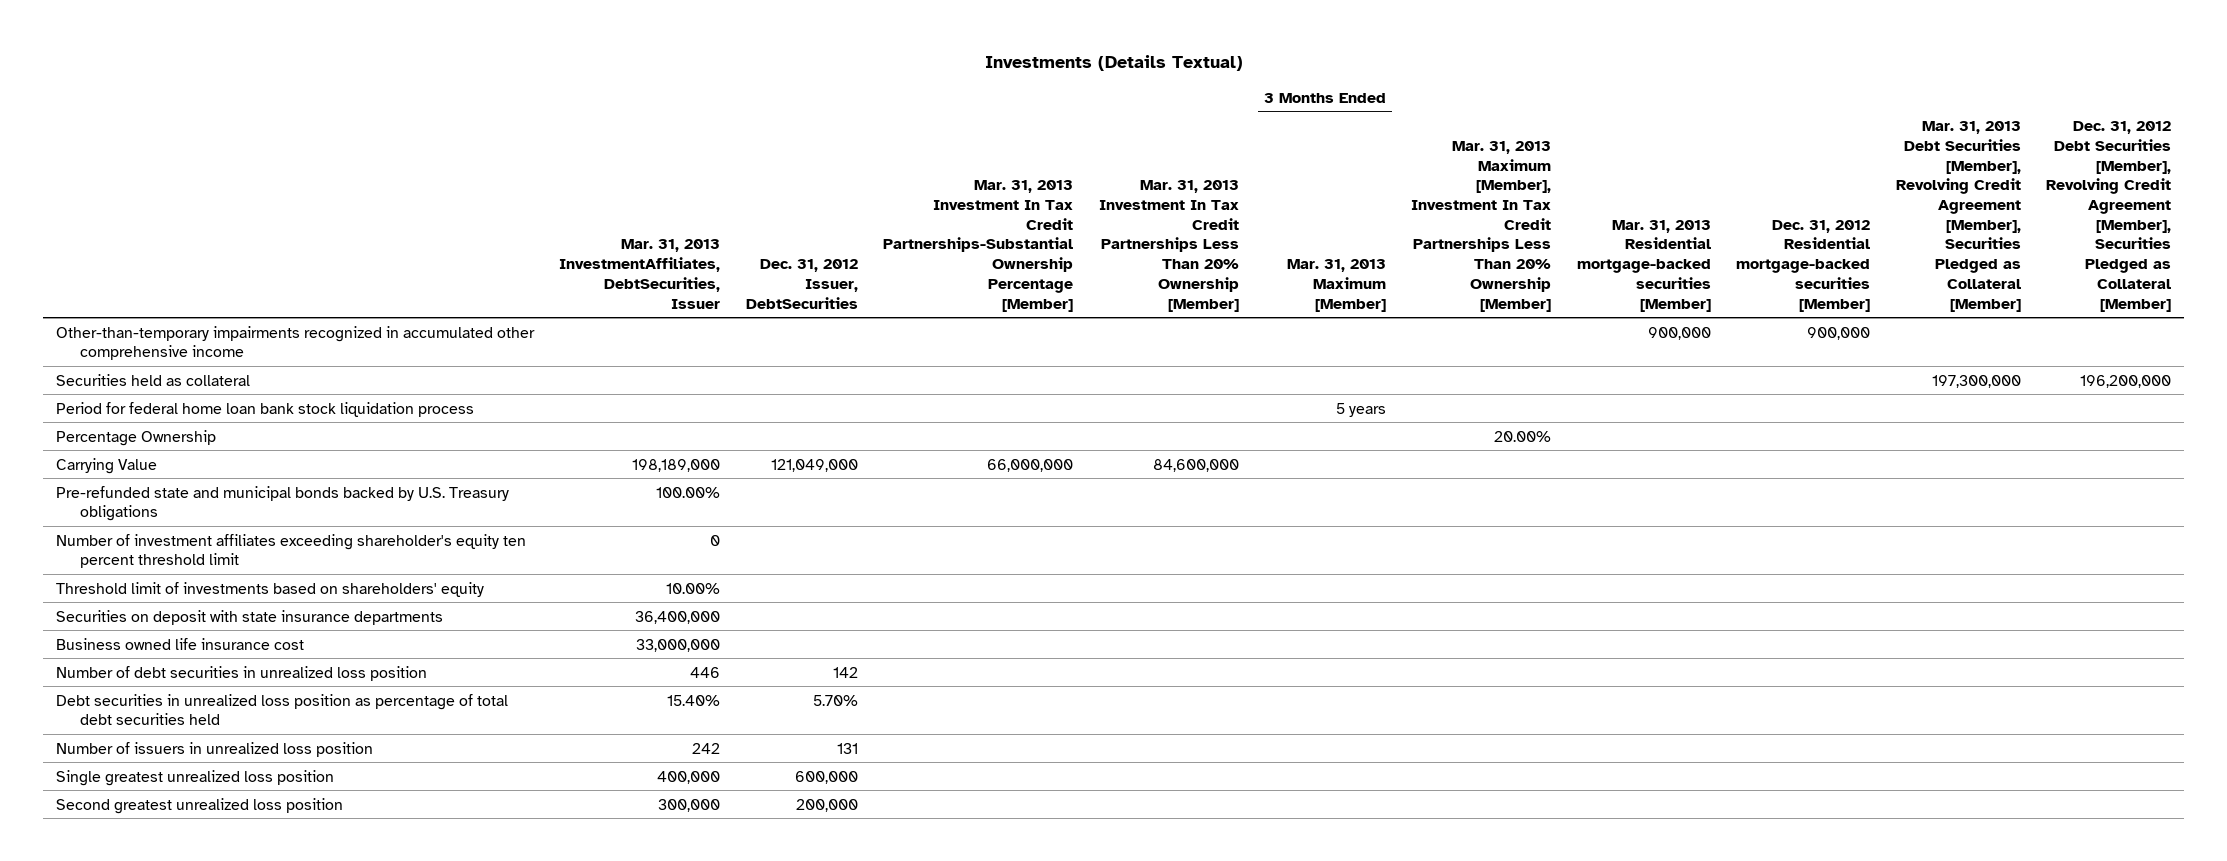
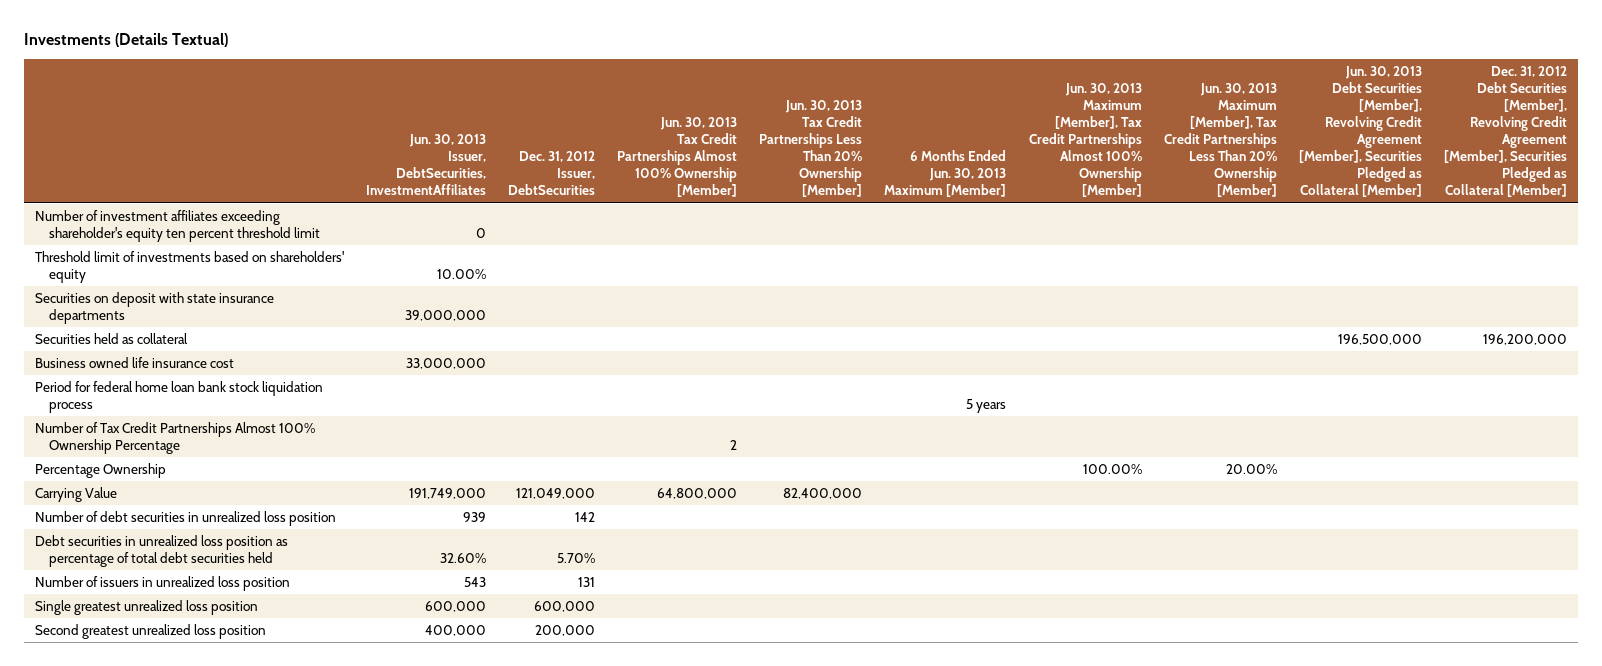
- | Mar. 31, 2013 InvestmentAffiliates, DebtSecurities, Issuer | Dec. 31, 2012 Issuer, DebtSecurities | Mar. 31, 2013 Investment In Tax Credit Partnerships-Substantial Ownership Percentage [Member] | Mar. 31, 2013 Investment In Tax Credit Partnerships Less Than 20% Ownership [Member] | 3 Months Ended Mar. 31, 2013 Maximum [Member] | Mar. 31, 2013 Maximum [Member], Investment In Tax Credit Partnerships Less Than 20% Ownership [Member] | Mar. 31, 2013 Residential mortgage-backed securities [Member] | Dec. 31, 2012 Residential mortgage-backed securities [Member] | Mar. 31, 2013 Debt Securities [Member], Revolving Credit Agreement [Member], Securities Pledged as Collateral [Member] | Dec. 31, 2012 Debt Securities [Member], Revolving Credit Agreement [Member], Securities Pledged as Collateral [Member]
+ | Jun. 30, 2013 Issuer, DebtSecurities, InvestmentAffiliates | Dec. 31, 2012 Issuer, DebtSecurities | Jun. 30, 2013 Tax Credit Partnerships Almost 100% Ownership [Member] | Jun. 30, 2013 Tax Credit Partnerships Less Than 20% Ownership [Member] | 6 Months Ended Jun. 30, 2013 Maximum [Member] | Jun. 30, 2013 Maximum [Member], Tax Credit Partnerships Almost 100% Ownership [Member] | Jun. 30, 2013 Maximum [Member], Tax Credit Partnerships Less Than 20% Ownership [Member] | Jun. 30, 2013 Debt Securities [Member], Revolving Credit Agreement [Member], Securities Pledged as Collateral [Member] | Dec. 31, 2012 Debt Securities [Member], Revolving Credit Agreement [Member], Securities Pledged as Collateral [Member]
- Other-than-temporary impairments recognized in accumulated other comprehensive income | | | | | | | 900,000 | 900,000 | |
- Pre-refunded state and municipal bonds backed by U.S. Treasury obligations | 100.00% | | | | | | | | |
moved down: Securities held as collateral | | | | | | | | 196,500,000 | 196,200,000
moved down: Period for federal home loan bank stock liquidation process | | | | | 5 years | | | |
+ Number of Tax Credit Partnerships Almost 100% Ownership Percentage | | | 2 | | | | | |
moved down: Percentage Ownership | | | | | | 100.00% | 20.00% | |
moved down: Carrying Value | 191,749,000 | 121,049,000 | 64,800,000 | 82,400,000 | | | | |

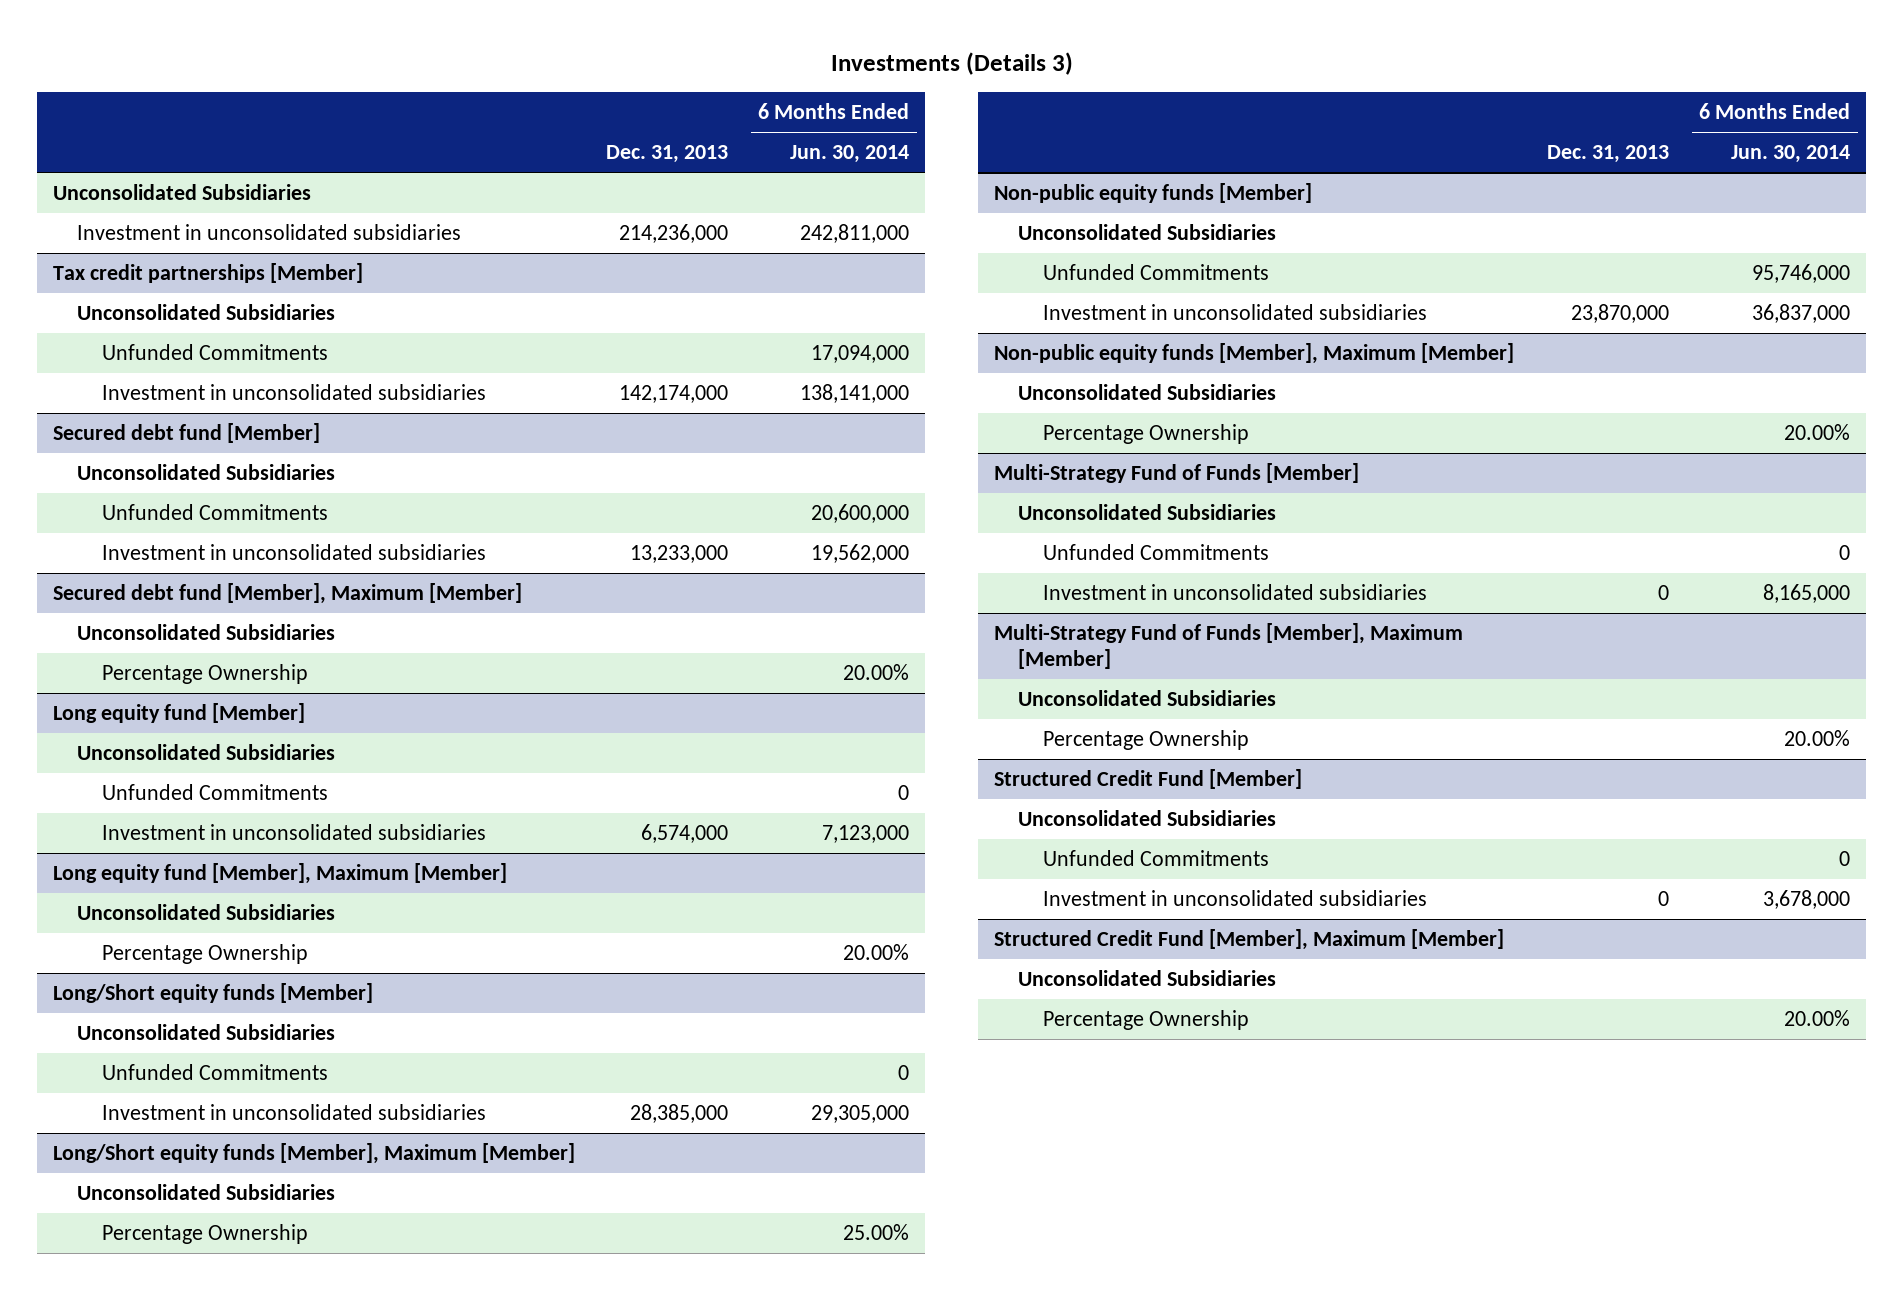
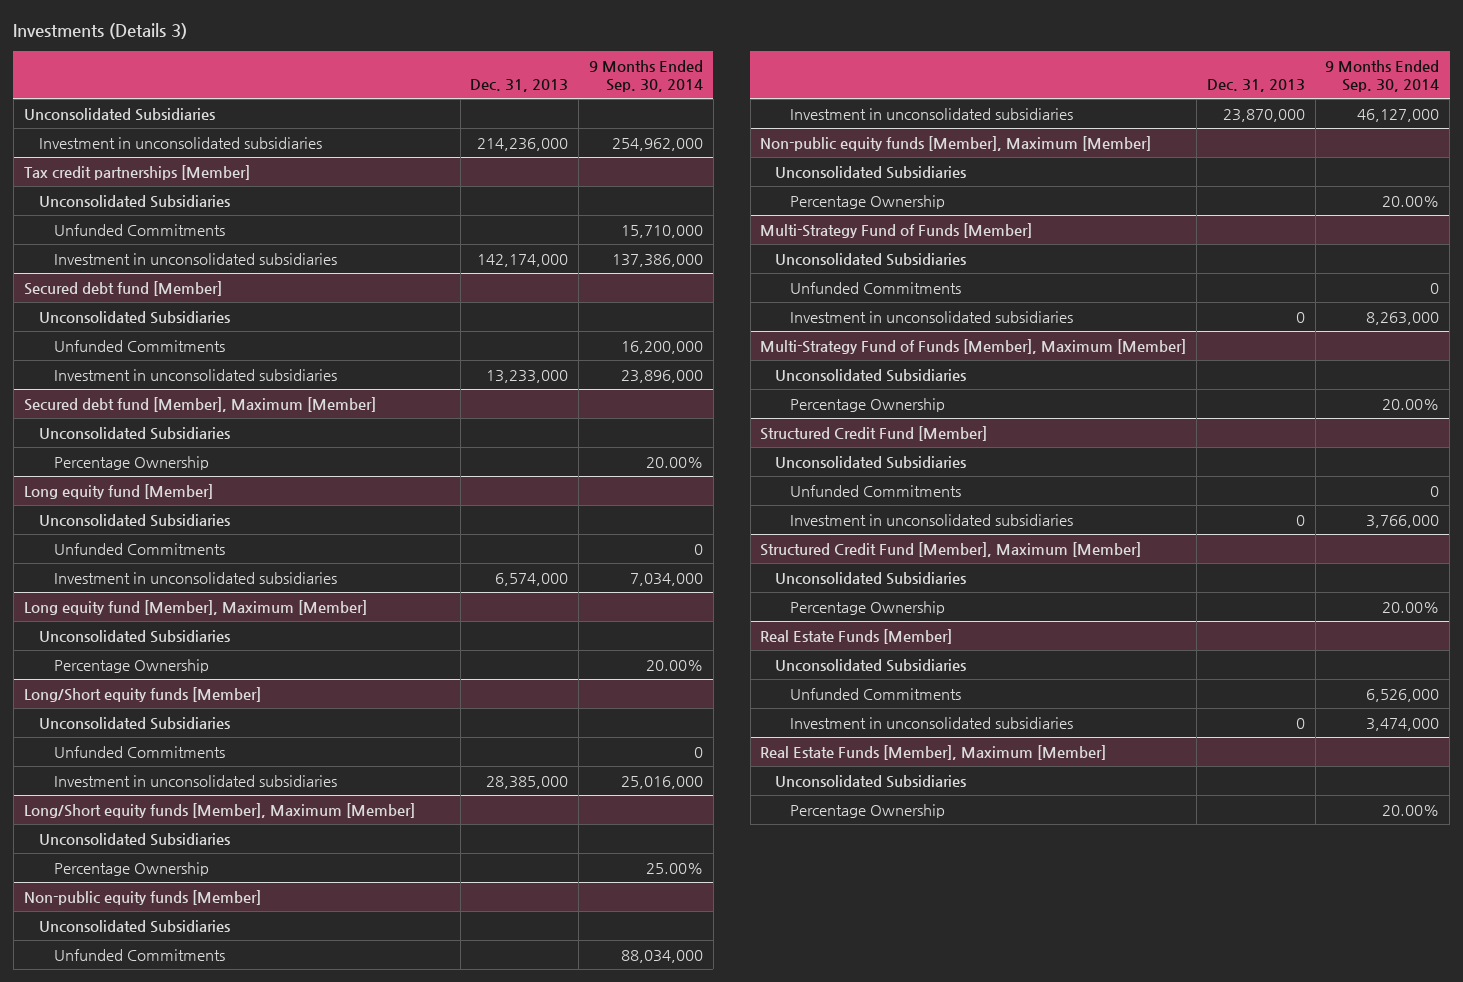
- | Dec. 31, 2013 | 6 Months Ended Jun. 30, 2014
+ | Dec. 31, 2013 | 9 Months Ended Sep. 30, 2014
+ Real Estate Funds [Member]
+ Unconsolidated Subsidiaries
+ Unfunded Commitments | | 6,526,000
+ Investment in unconsolidated subsidiaries | 0 | 3,474,000
+ Real Estate Funds [Member], Maximum [Member]
+ Unconsolidated Subsidiaries
+ Percentage Ownership | | 20.00%

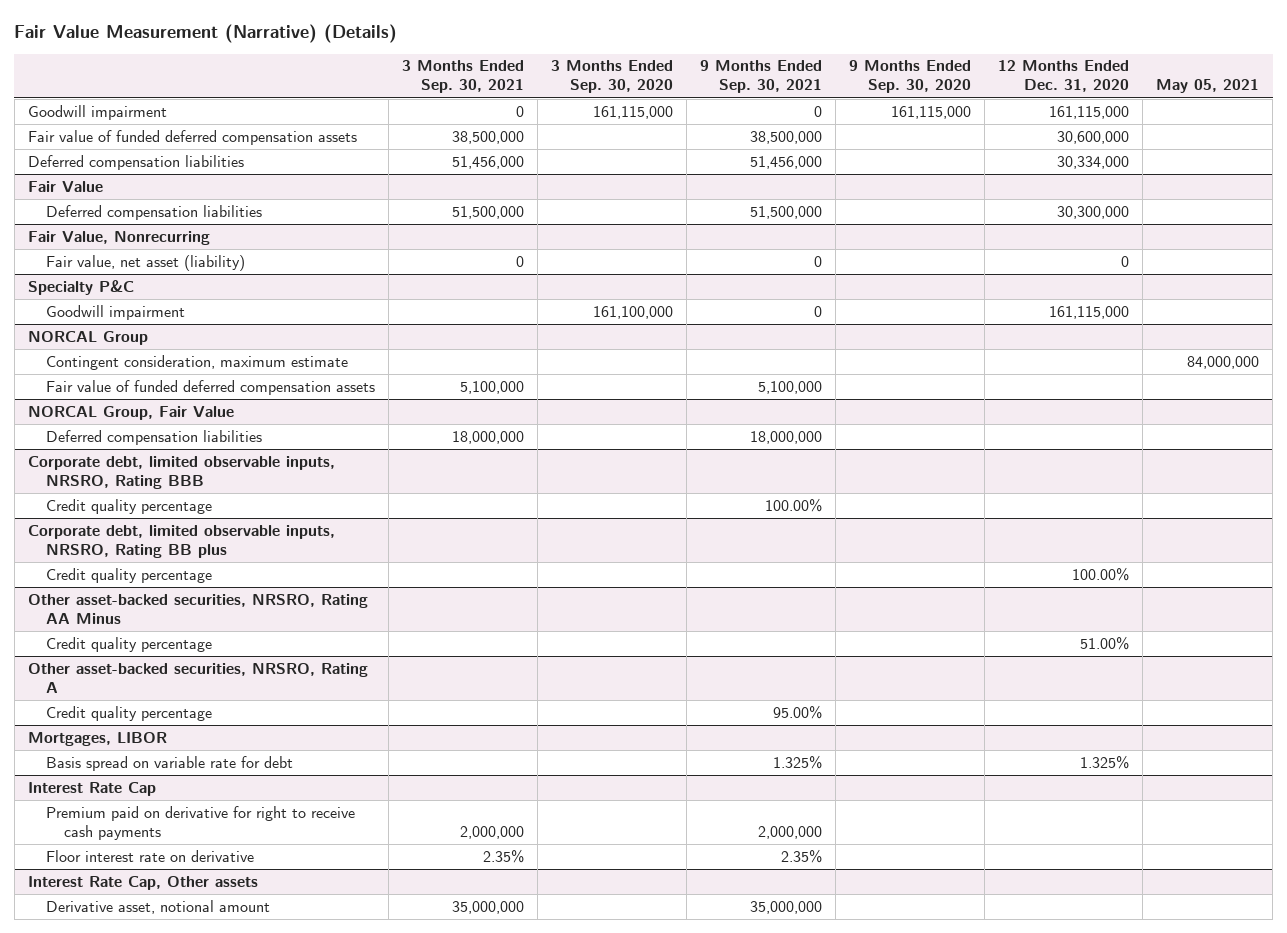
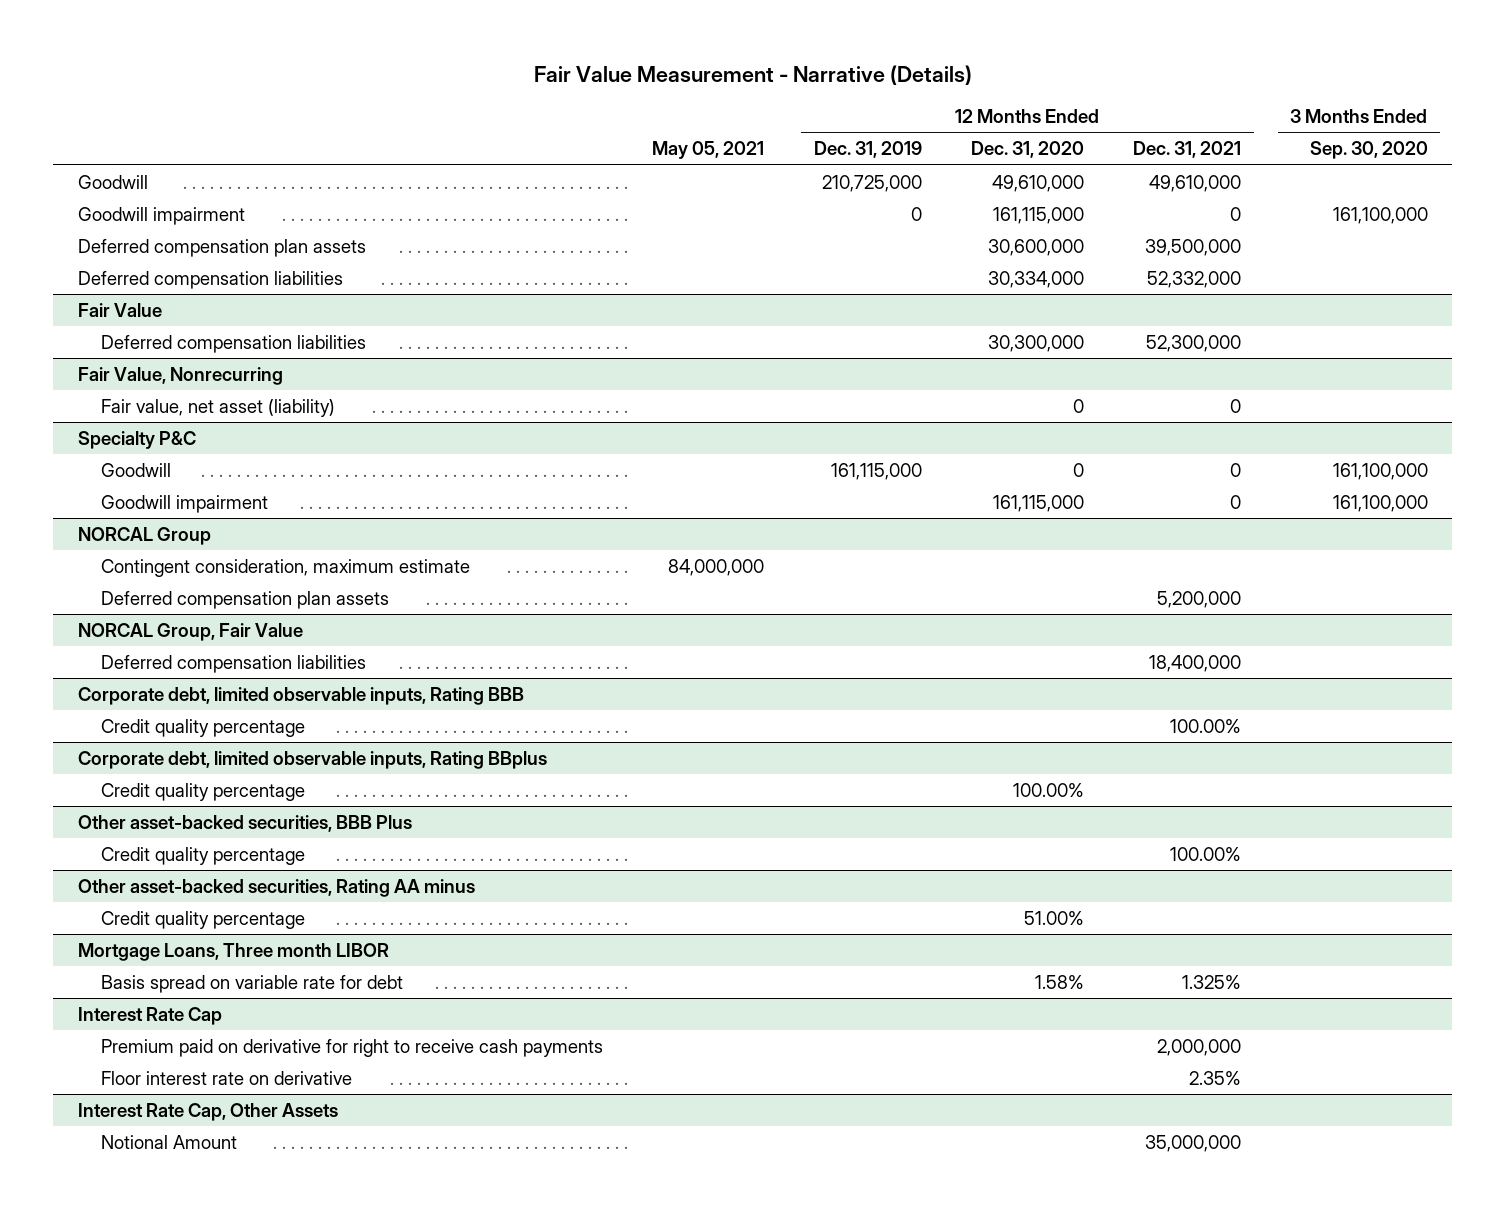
- Fair Value Measurement (Narrative) (Details)
+ Fair Value Measurement - Narrative (Details)
- | 3 Months Ended Sep. 30, 2021 | 3 Months Ended Sep. 30, 2020 | 9 Months Ended Sep. 30, 2021 | 9 Months Ended Sep. 30, 2020 | 12 Months Ended Dec. 31, 2020 | May 05, 2021
+ | May 05, 2021 | 12 Months Ended Dec. 31, 2019 | 12 Months Ended Dec. 31, 2020 | 12 Months Ended Dec. 31, 2021 | 3 Months Ended Sep. 30, 2020
- Goodwill impairment | 0 | 161,115,000 | 0 | 161,115,000 | 161,115,000 |
- Fair value of funded deferred compensation assets | 38,500,000 | | 38,500,000 | | 30,600,000 |
+ Goodwill | | 210,725,000 | 49,610,000 | 49,610,000 |
+ Goodwill impairment | | 0 | 161,115,000 | 0 | 161,100,000
+ Deferred compensation plan assets | | | 30,600,000 | 39,500,000 |
@ Specialty P&C
+ Goodwill | | 161,115,000 | 0 | 0 | 161,100,000
@ NORCAL Group
- Fair value of funded deferred compensation assets | 5,100,000 | | 5,100,000 | | |
+ Deferred compensation plan assets | | | | 5,200,000 |
- Corporate debt, limited observable inputs, NRSRO, Rating BBB
+ Corporate debt, limited observable inputs, Rating BBB
- Corporate debt, limited observable inputs, NRSRO, Rating BB plus
+ Corporate debt, limited observable inputs, Rating BBplus
- Other asset-backed securities, NRSRO, Rating AA Minus
+ Other asset-backed securities, BBB Plus
+ Credit quality percentage | | | | 100.00% |
+ Other asset-backed securities, Rating AA minus
- Other asset-backed securities, NRSRO, Rating A
- Credit quality percentage | | | 95.00% | | |
- Mortgages, LIBOR
- Basis spread on variable rate for debt | | | 1.325% | | 1.325% |
+ Mortgage Loans, Three month LIBOR
+ Basis spread on variable rate for debt | | | 1.58% | 1.325% |
- Interest Rate Cap, Other assets
- Derivative asset, notional amount | 35,000,000 | | 35,000,000 | | |
+ Interest Rate Cap, Other Assets
+ Notional Amount | | | | 35,000,000 |

